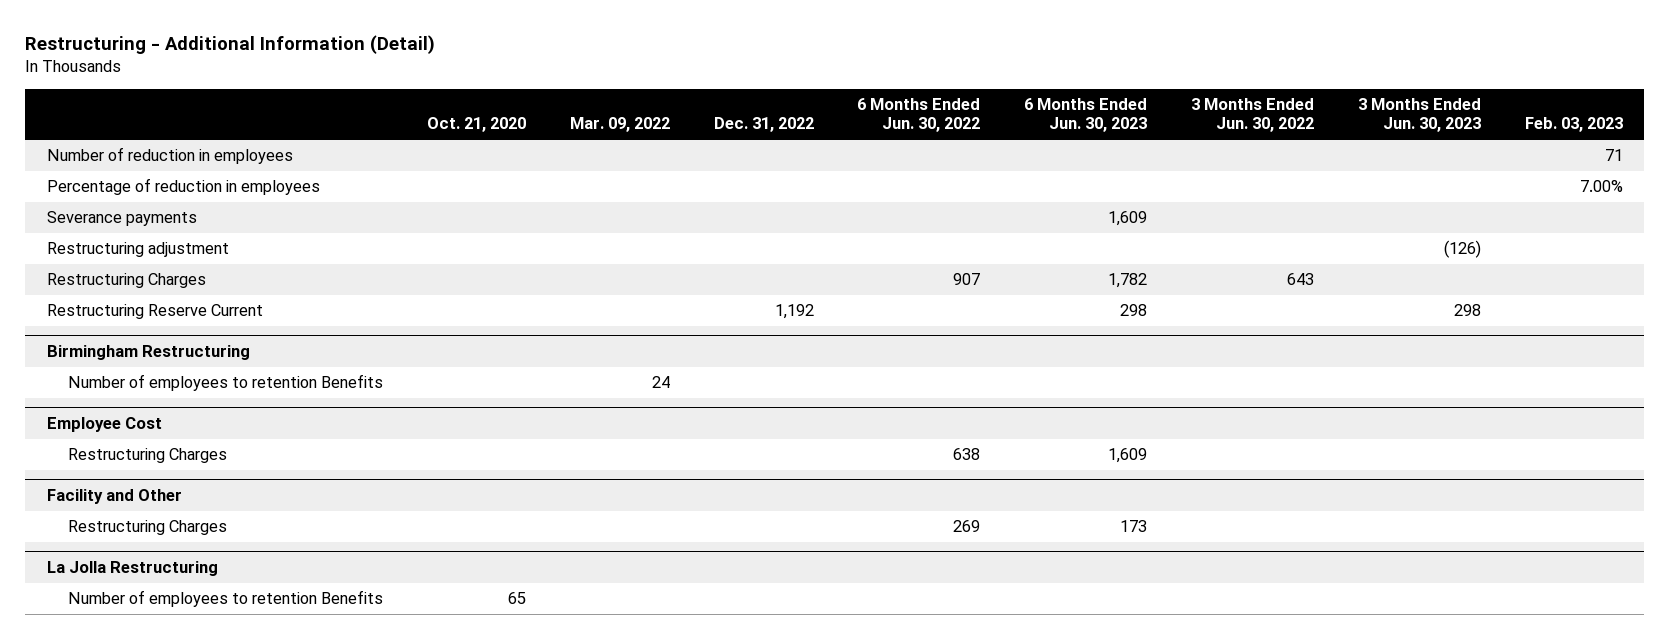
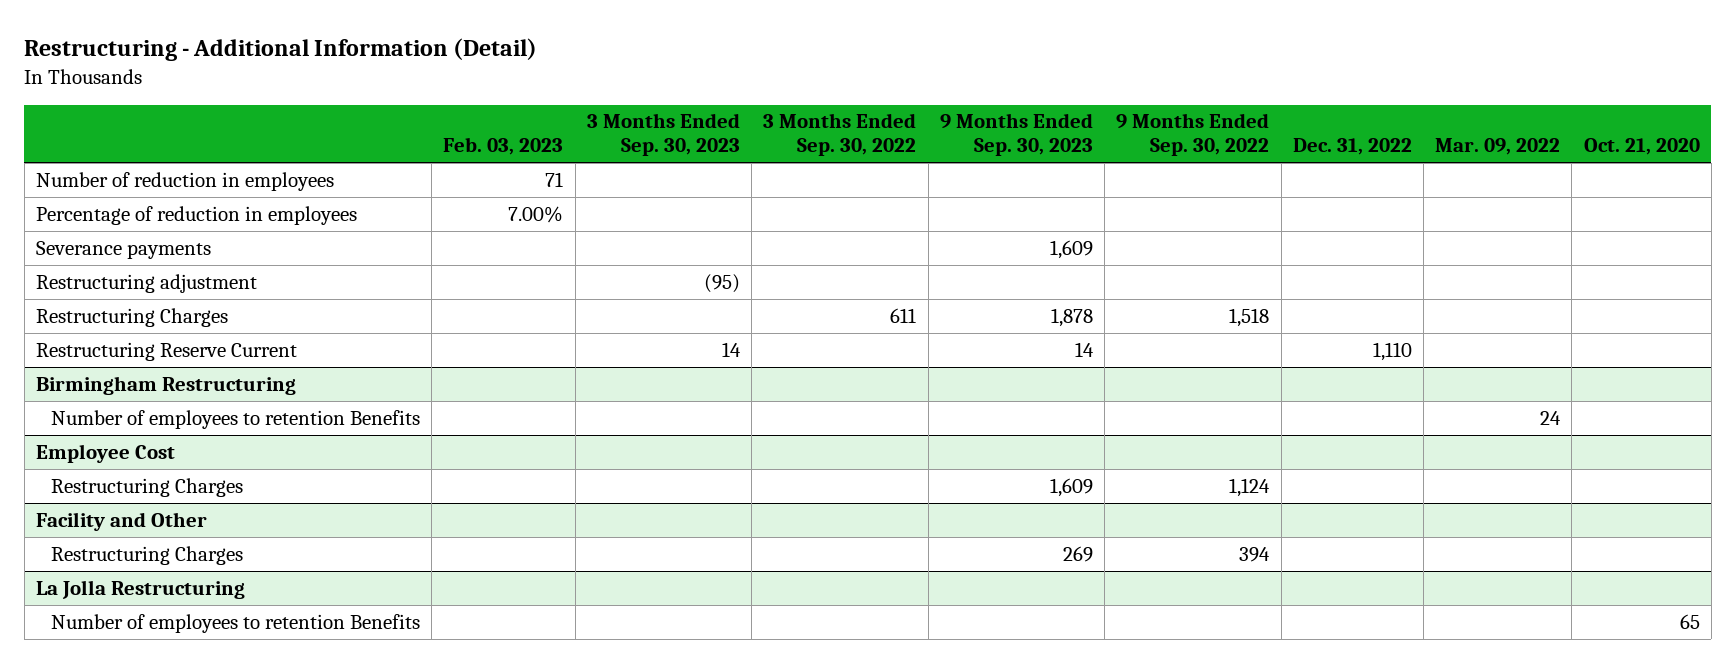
- | Oct. 21, 2020 | Mar. 09, 2022 | Dec. 31, 2022 | 6 Months Ended Jun. 30, 2022 | 6 Months Ended Jun. 30, 2023 | 3 Months Ended Jun. 30, 2022 | 3 Months Ended Jun. 30, 2023 | Feb. 03, 2023
+ | Feb. 03, 2023 | 3 Months Ended Sep. 30, 2023 | 3 Months Ended Sep. 30, 2022 | 9 Months Ended Sep. 30, 2023 | 9 Months Ended Sep. 30, 2022 | Dec. 31, 2022 | Mar. 09, 2022 | Oct. 21, 2020
- Restructuring Reserve Current | | | 1,192 | | 298 | | 298 |
+ Restructuring Reserve Current | | 14 | | 14 | | 1,110 | |

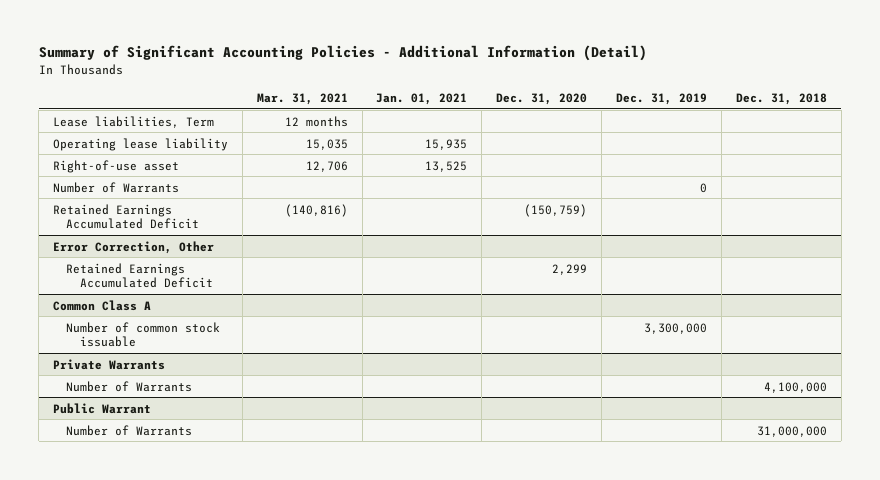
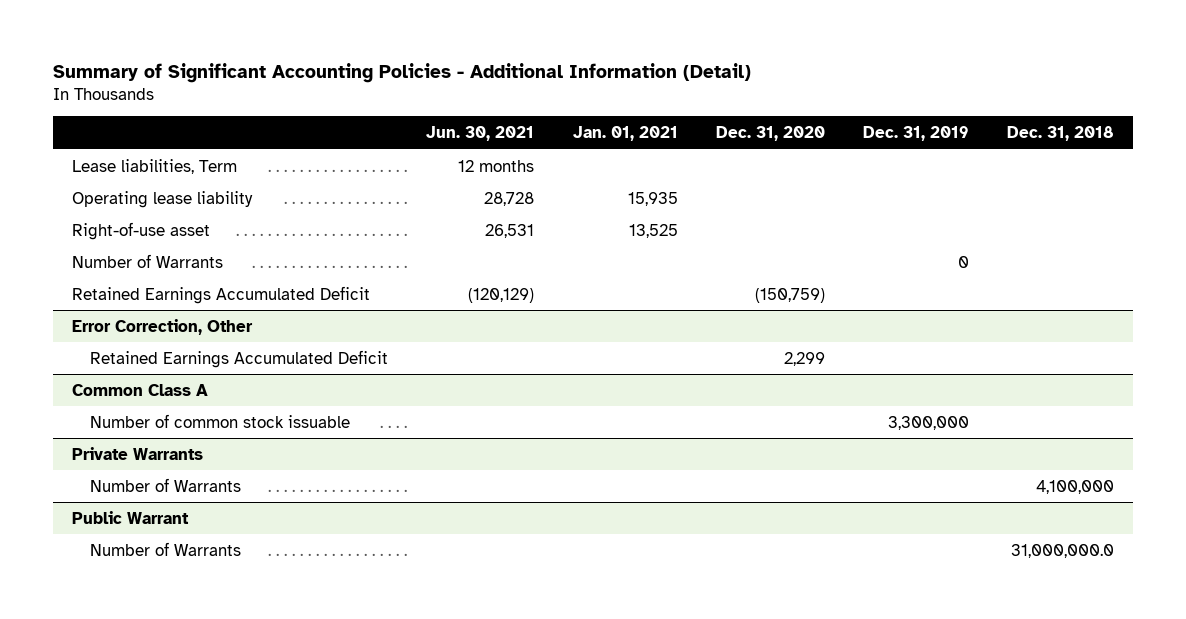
- | Mar. 31, 2021 | Jan. 01, 2021 | Dec. 31, 2020 | Dec. 31, 2019 | Dec. 31, 2018
+ | Jun. 30, 2021 | Jan. 01, 2021 | Dec. 31, 2020 | Dec. 31, 2019 | Dec. 31, 2018
@ Public Warrant
- Number of Warrants | | | | | 31,000,000
+ Number of Warrants | | | | | 31,000,000.0

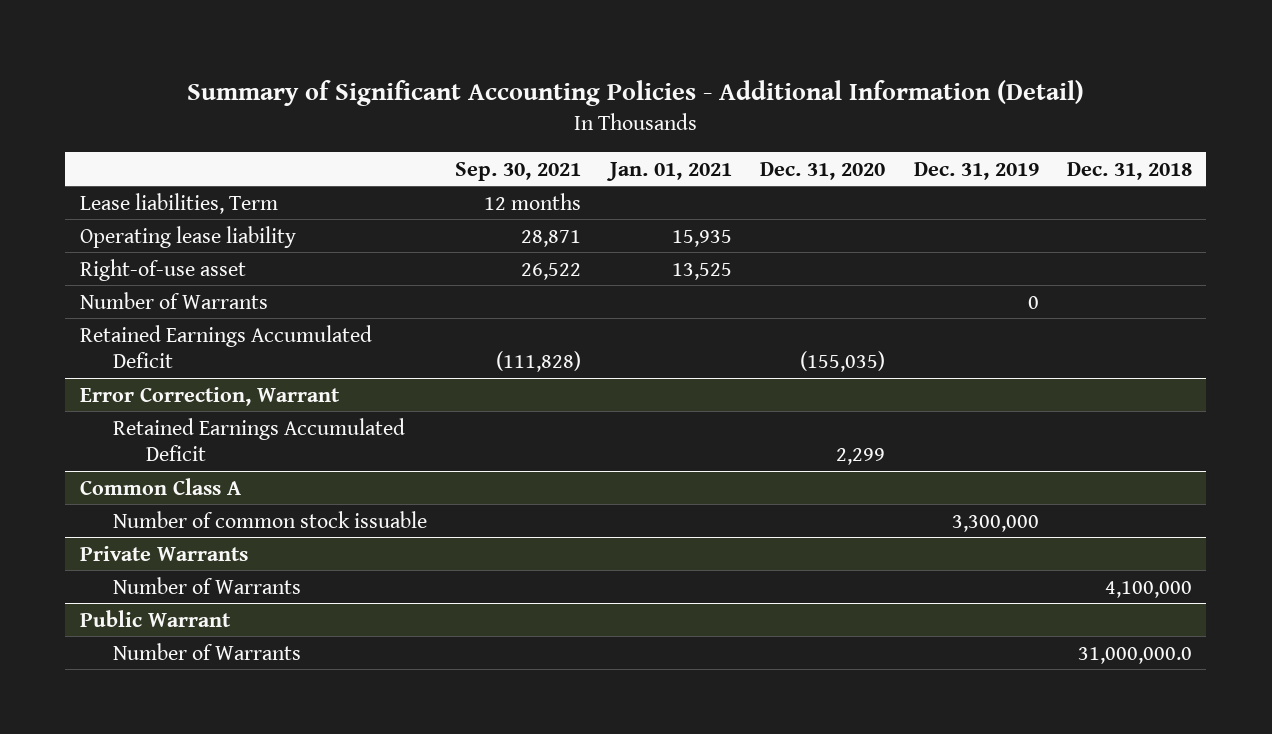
- | Jun. 30, 2021 | Jan. 01, 2021 | Dec. 31, 2020 | Dec. 31, 2019 | Dec. 31, 2018
+ | Sep. 30, 2021 | Jan. 01, 2021 | Dec. 31, 2020 | Dec. 31, 2019 | Dec. 31, 2018
- Retained Earnings Accumulated Deficit | (120,129) | | (150,759) | |
- Error Correction, Other
+ Retained Earnings Accumulated Deficit | (111,828) | | (155,035) | |
+ Error Correction, Warrant

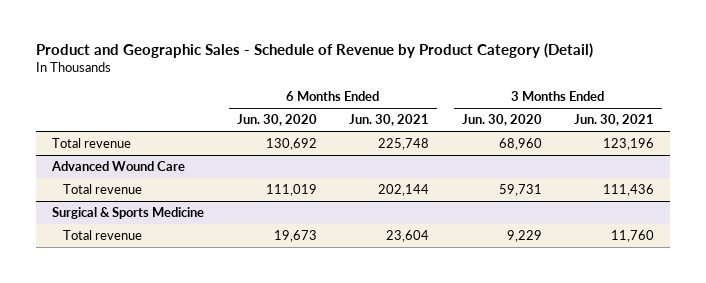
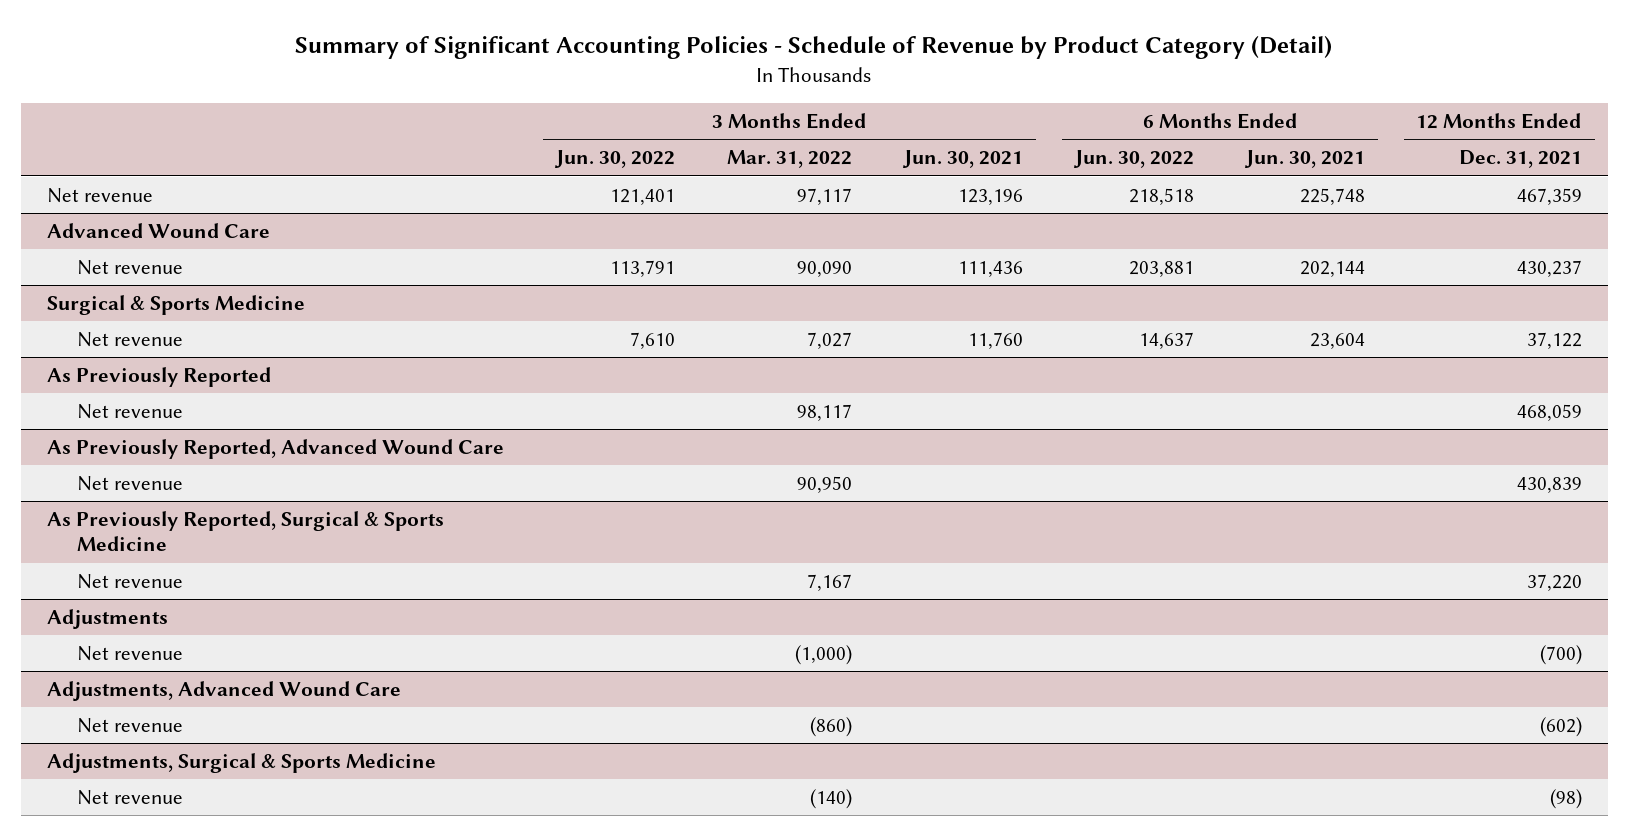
- Product and Geographic Sales - Schedule of Revenue by Product Category (Detail)
+ Summary of Significant Accounting Policies - Schedule of Revenue by Product Category (Detail)
- | 6 Months Ended Jun. 30, 2020 | 6 Months Ended Jun. 30, 2021 | 3 Months Ended Jun. 30, 2020 | 3 Months Ended Jun. 30, 2021
+ | 3 Months Ended Jun. 30, 2022 | 3 Months Ended Mar. 31, 2022 | 3 Months Ended Jun. 30, 2021 | 6 Months Ended Jun. 30, 2022 | 6 Months Ended Jun. 30, 2021 | 12 Months Ended Dec. 31, 2021
- Total revenue | 130,692 | 225,748 | 68,960 | 123,196
+ Net revenue | 121,401 | 97,117 | 123,196 | 218,518 | 225,748 | 467,359
@ Advanced Wound Care
- Total revenue | 111,019 | 202,144 | 59,731 | 111,436
+ Net revenue | 113,791 | 90,090 | 111,436 | 203,881 | 202,144 | 430,237
@ Surgical & Sports Medicine
- Total revenue | 19,673 | 23,604 | 9,229 | 11,760
+ Net revenue | 7,610 | 7,027 | 11,760 | 14,637 | 23,604 | 37,122
+ As Previously Reported
+ Net revenue | | 98,117 | | | | 468,059
+ As Previously Reported, Advanced Wound Care
+ Net revenue | | 90,950 | | | | 430,839
+ As Previously Reported, Surgical & Sports Medicine
+ Net revenue | | 7,167 | | | | 37,220
+ Adjustments
+ Net revenue | | (1,000) | | | | (700)
+ Adjustments, Advanced Wound Care
+ Net revenue | | (860) | | | | (602)
+ Adjustments, Surgical & Sports Medicine
+ Net revenue | | (140) | | | | (98)

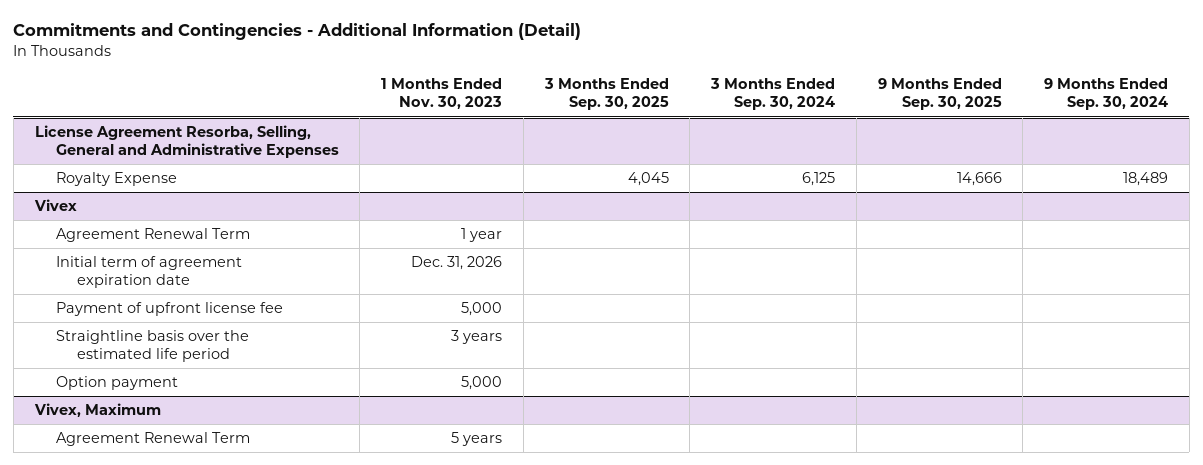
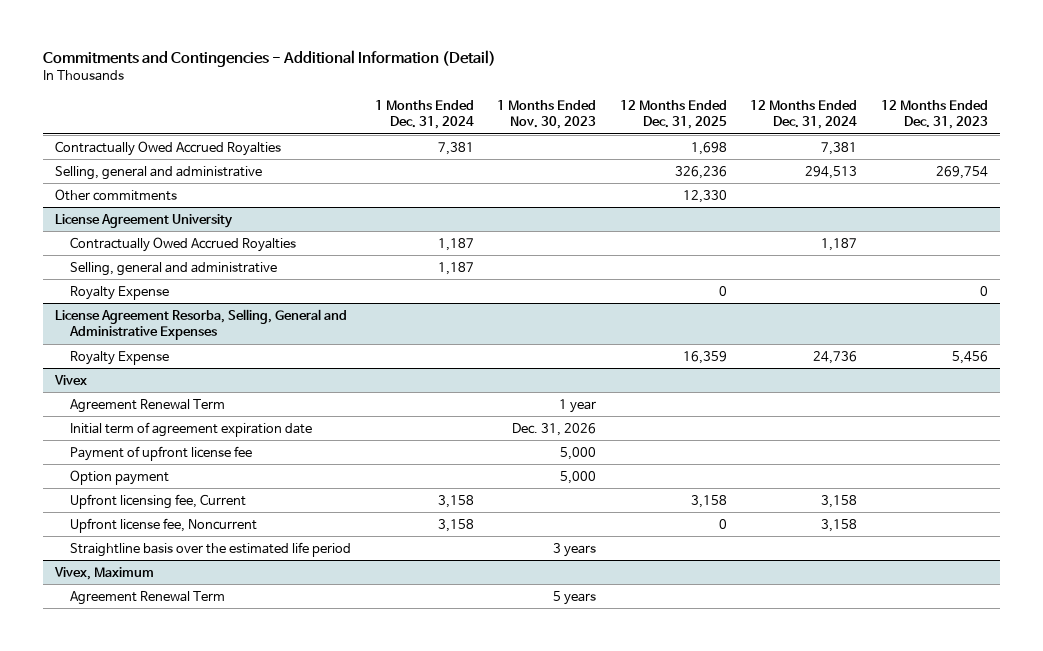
- | 1 Months Ended Nov. 30, 2023 | 3 Months Ended Sep. 30, 2025 | 3 Months Ended Sep. 30, 2024 | 9 Months Ended Sep. 30, 2025 | 9 Months Ended Sep. 30, 2024
+ | 1 Months Ended Dec. 31, 2024 | 1 Months Ended Nov. 30, 2023 | 12 Months Ended Dec. 31, 2025 | 12 Months Ended Dec. 31, 2024 | 12 Months Ended Dec. 31, 2023
+ Contractually Owed Accrued Royalties | 7,381 | | 1,698 | 7,381 |
+ Selling, general and administrative | | | 326,236 | 294,513 | 269,754
+ Other commitments | | | 12,330 | |
+ License Agreement University
+ Contractually Owed Accrued Royalties | 1,187 | | | 1,187 |
+ Selling, general and administrative | 1,187 | | | |
+ Royalty Expense | | | 0 | | 0
@ Vivex
+ Upfront licensing fee, Current | 3,158 | | 3,158 | 3,158 |
+ Upfront license fee, Noncurrent | 3,158 | | 0 | 3,158 |
moved down: Straightline basis over the estimated life period | | 3 years | | |

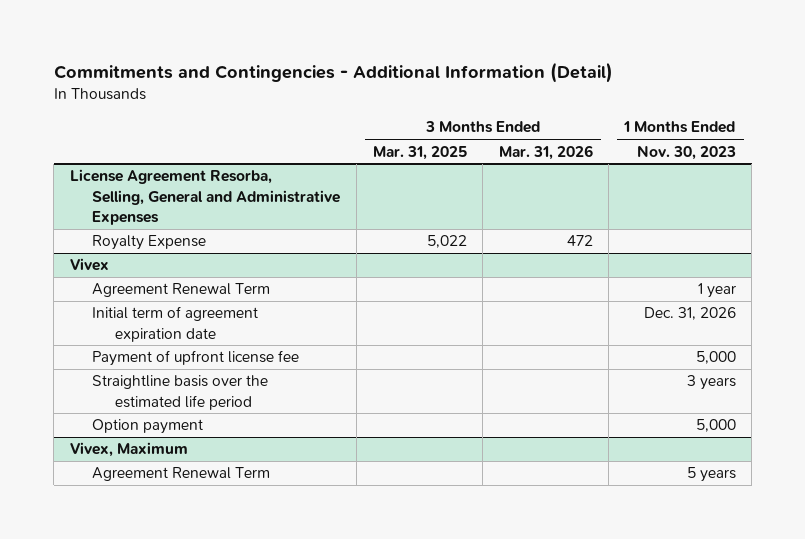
- | 1 Months Ended Dec. 31, 2024 | 1 Months Ended Nov. 30, 2023 | 12 Months Ended Dec. 31, 2025 | 12 Months Ended Dec. 31, 2024 | 12 Months Ended Dec. 31, 2023
+ | 3 Months Ended Mar. 31, 2025 | 3 Months Ended Mar. 31, 2026 | 1 Months Ended Nov. 30, 2023
- Contractually Owed Accrued Royalties | 7,381 | | 1,698 | 7,381 |
- Selling, general and administrative | | | 326,236 | 294,513 | 269,754
- Other commitments | | | 12,330 | |
- License Agreement University
- Contractually Owed Accrued Royalties | 1,187 | | | 1,187 |
- Selling, general and administrative | 1,187 | | | |
- Royalty Expense | | | 0 | | 0
@ Vivex
- Upfront licensing fee, Current | 3,158 | | 3,158 | 3,158 |
- Upfront license fee, Noncurrent | 3,158 | | 0 | 3,158 |
moved down: Option payment | | | 5,000

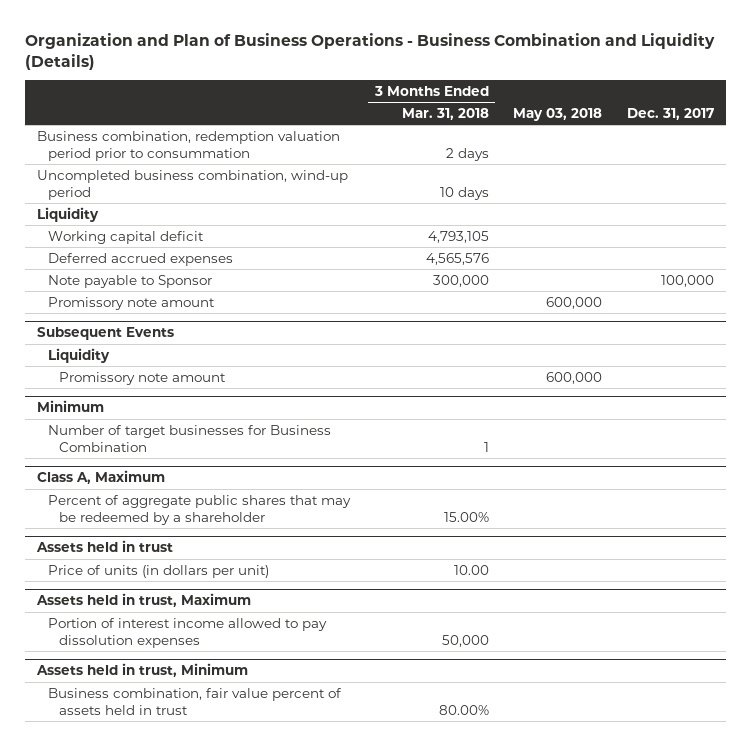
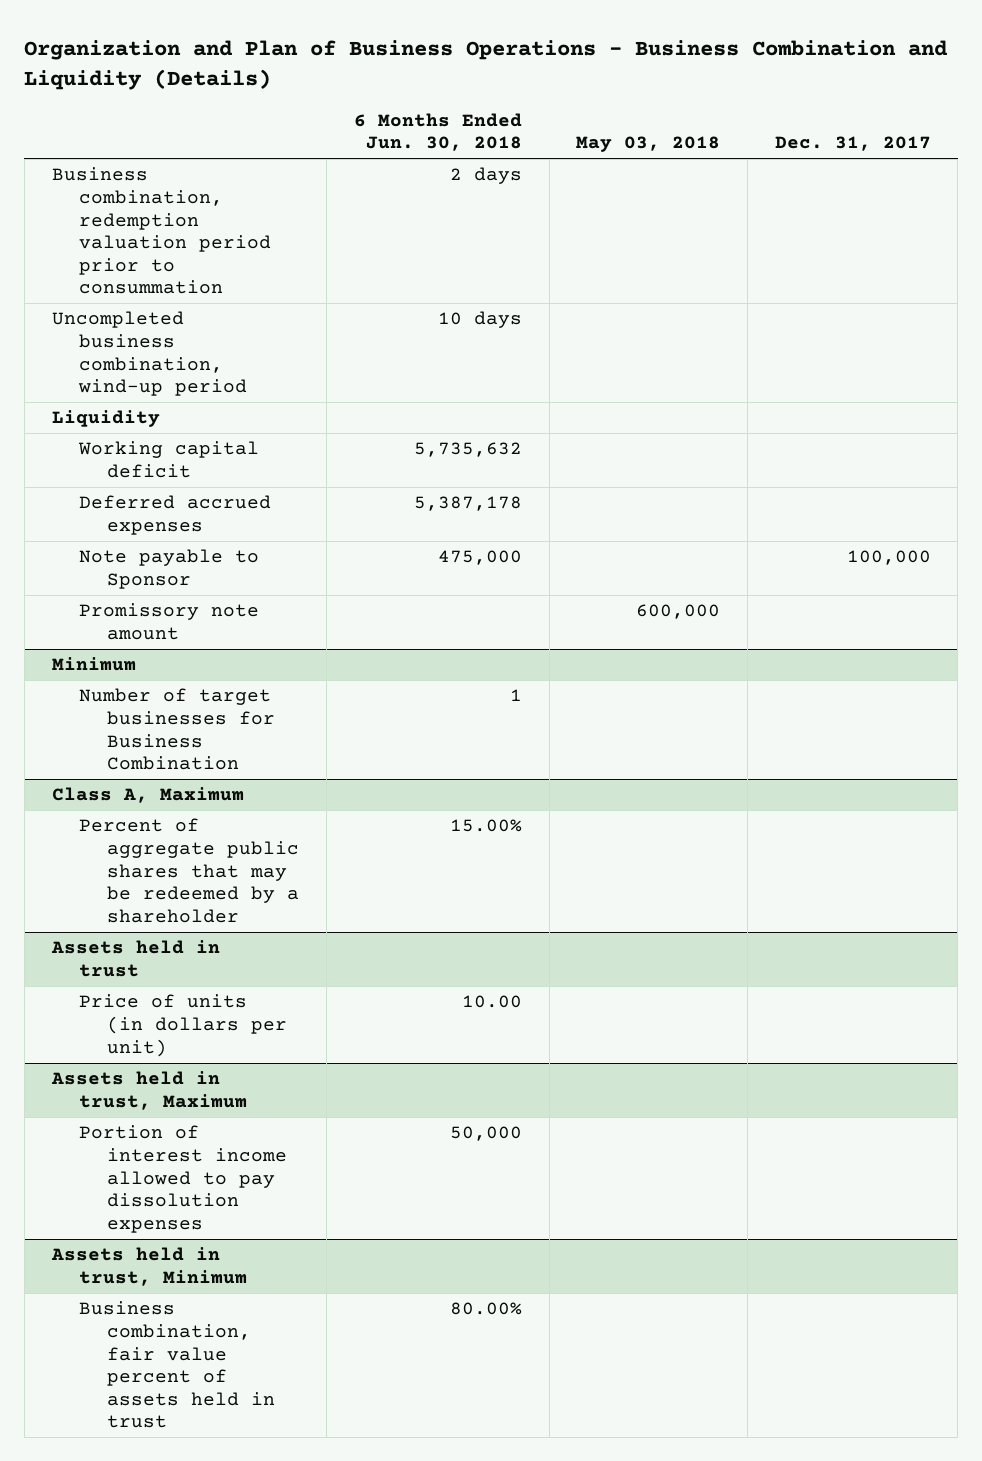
- | 3 Months Ended Mar. 31, 2018 | May 03, 2018 | Dec. 31, 2017
+ | 6 Months Ended Jun. 30, 2018 | May 03, 2018 | Dec. 31, 2017
- Subsequent Events
- Liquidity
- Promissory note amount | | 600,000 |

